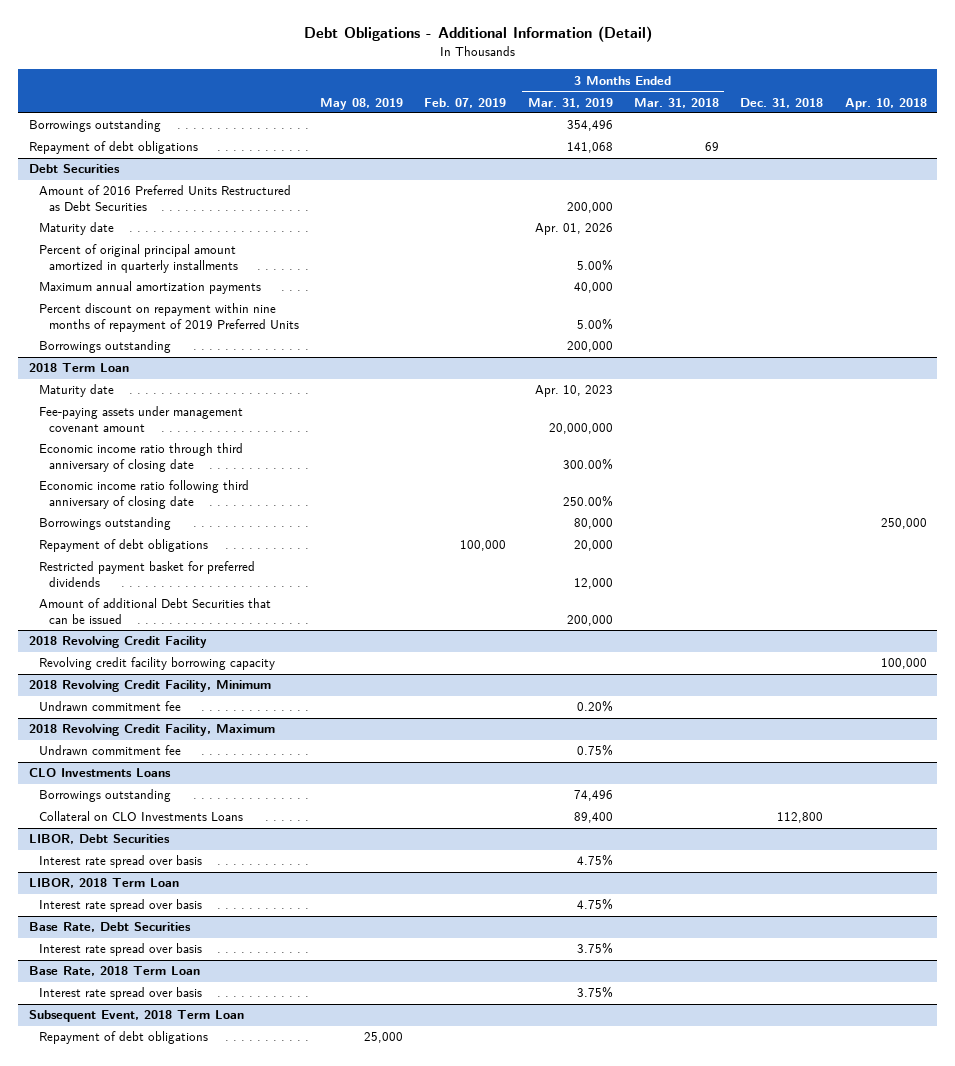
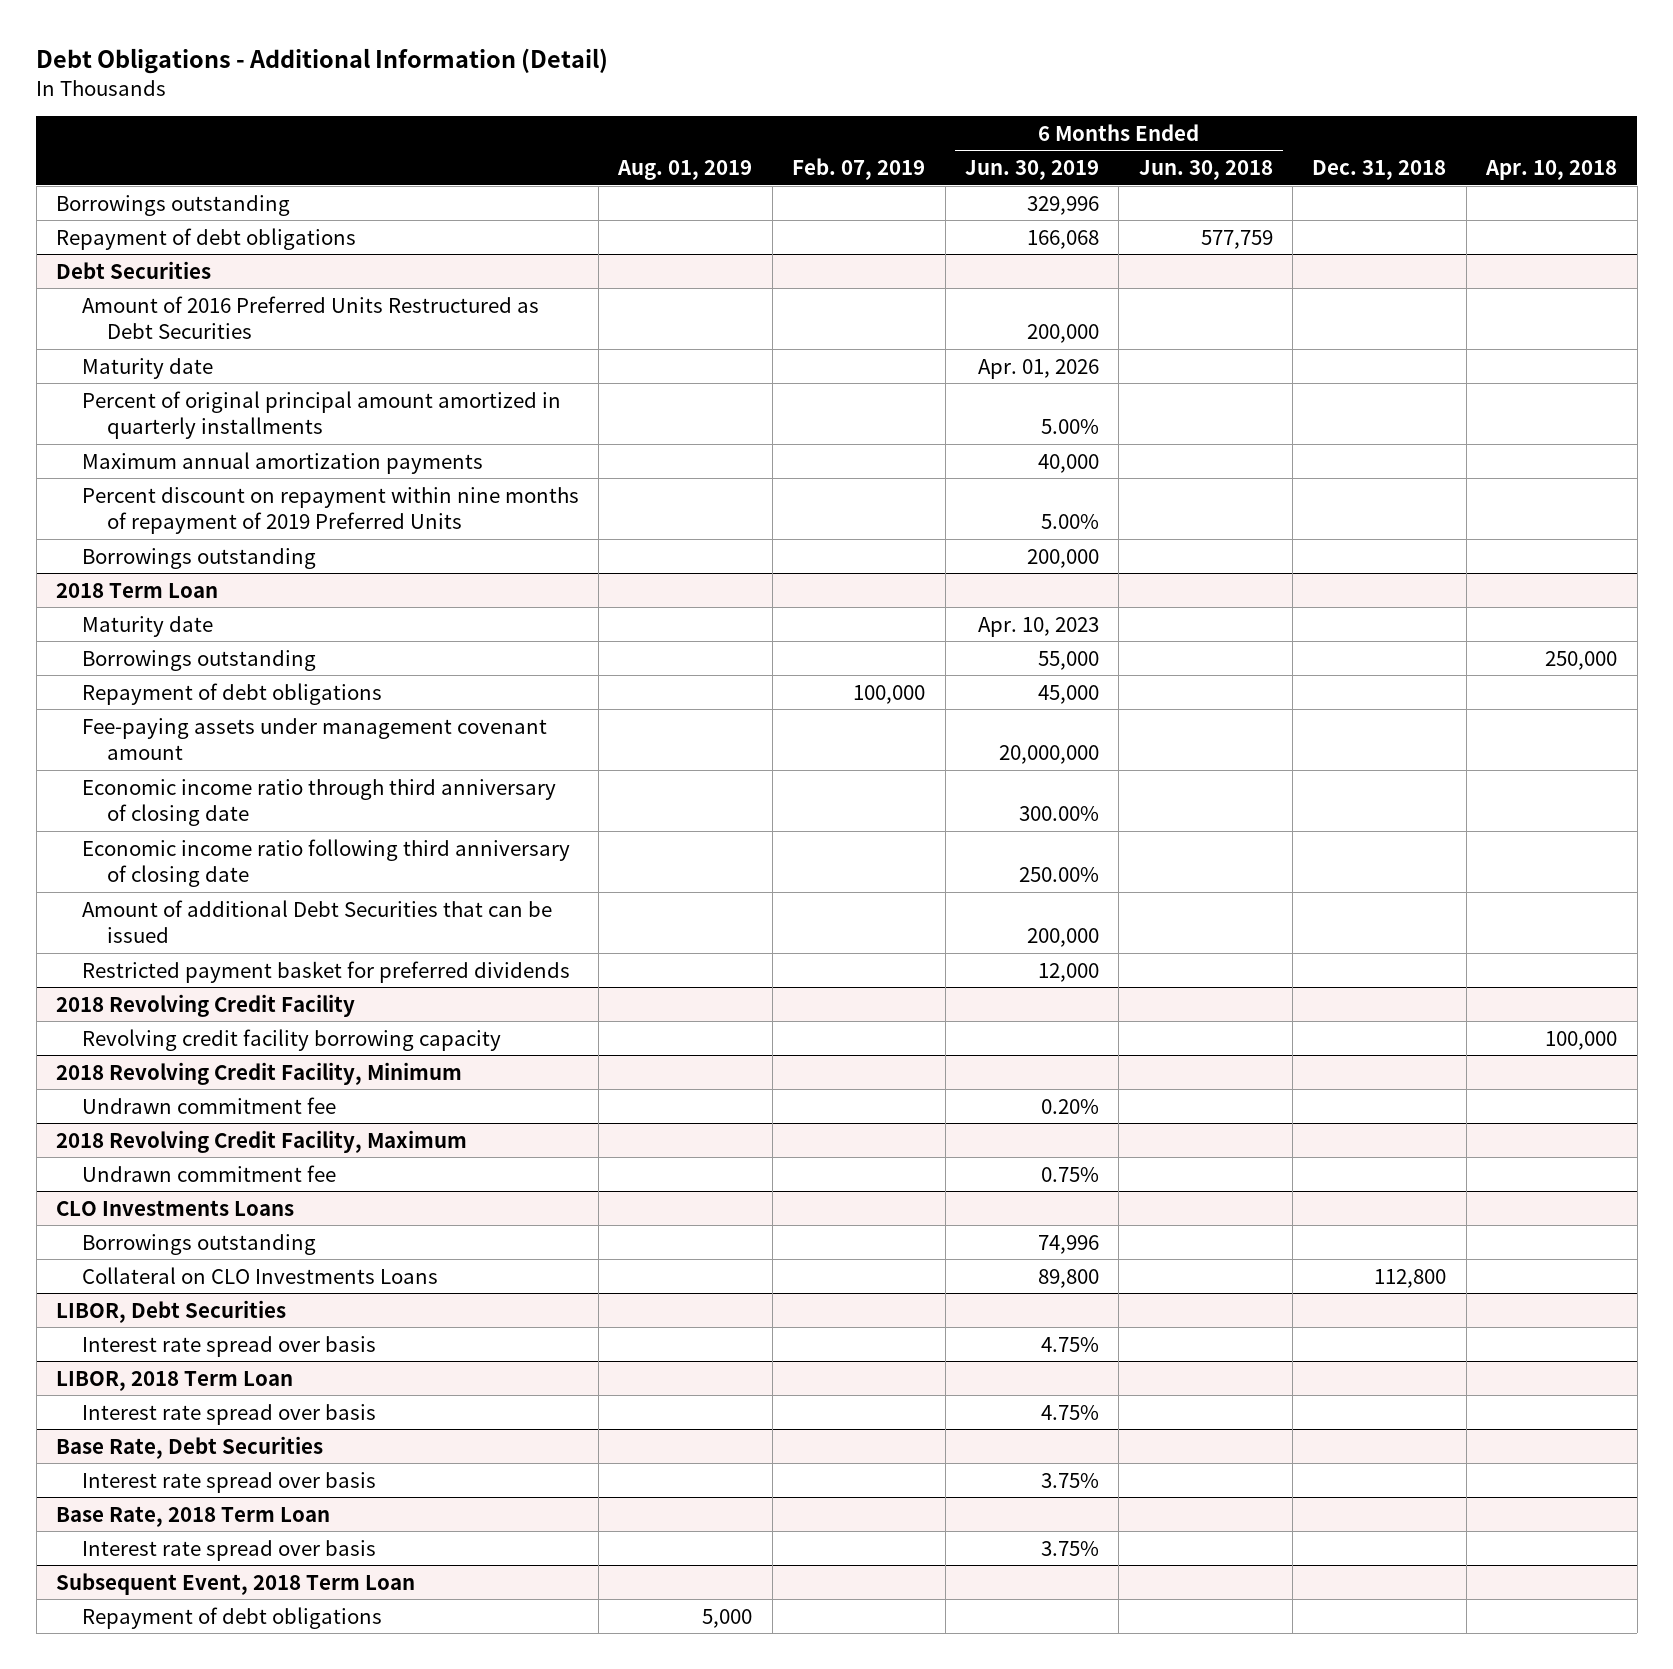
- | May 08, 2019 | Feb. 07, 2019 | 3 Months Ended Mar. 31, 2019 | 3 Months Ended Mar. 31, 2018 | Dec. 31, 2018 | Apr. 10, 2018
+ | Aug. 01, 2019 | Feb. 07, 2019 | 6 Months Ended Jun. 30, 2019 | 6 Months Ended Jun. 30, 2018 | Dec. 31, 2018 | Apr. 10, 2018
@ 2018 Term Loan
moved up: Borrowings outstanding | | | 55,000 | | | 250,000
moved up: Repayment of debt obligations | | 100,000 | 45,000 | | |
moved down: Restricted payment basket for preferred dividends | | | 12,000 | | |

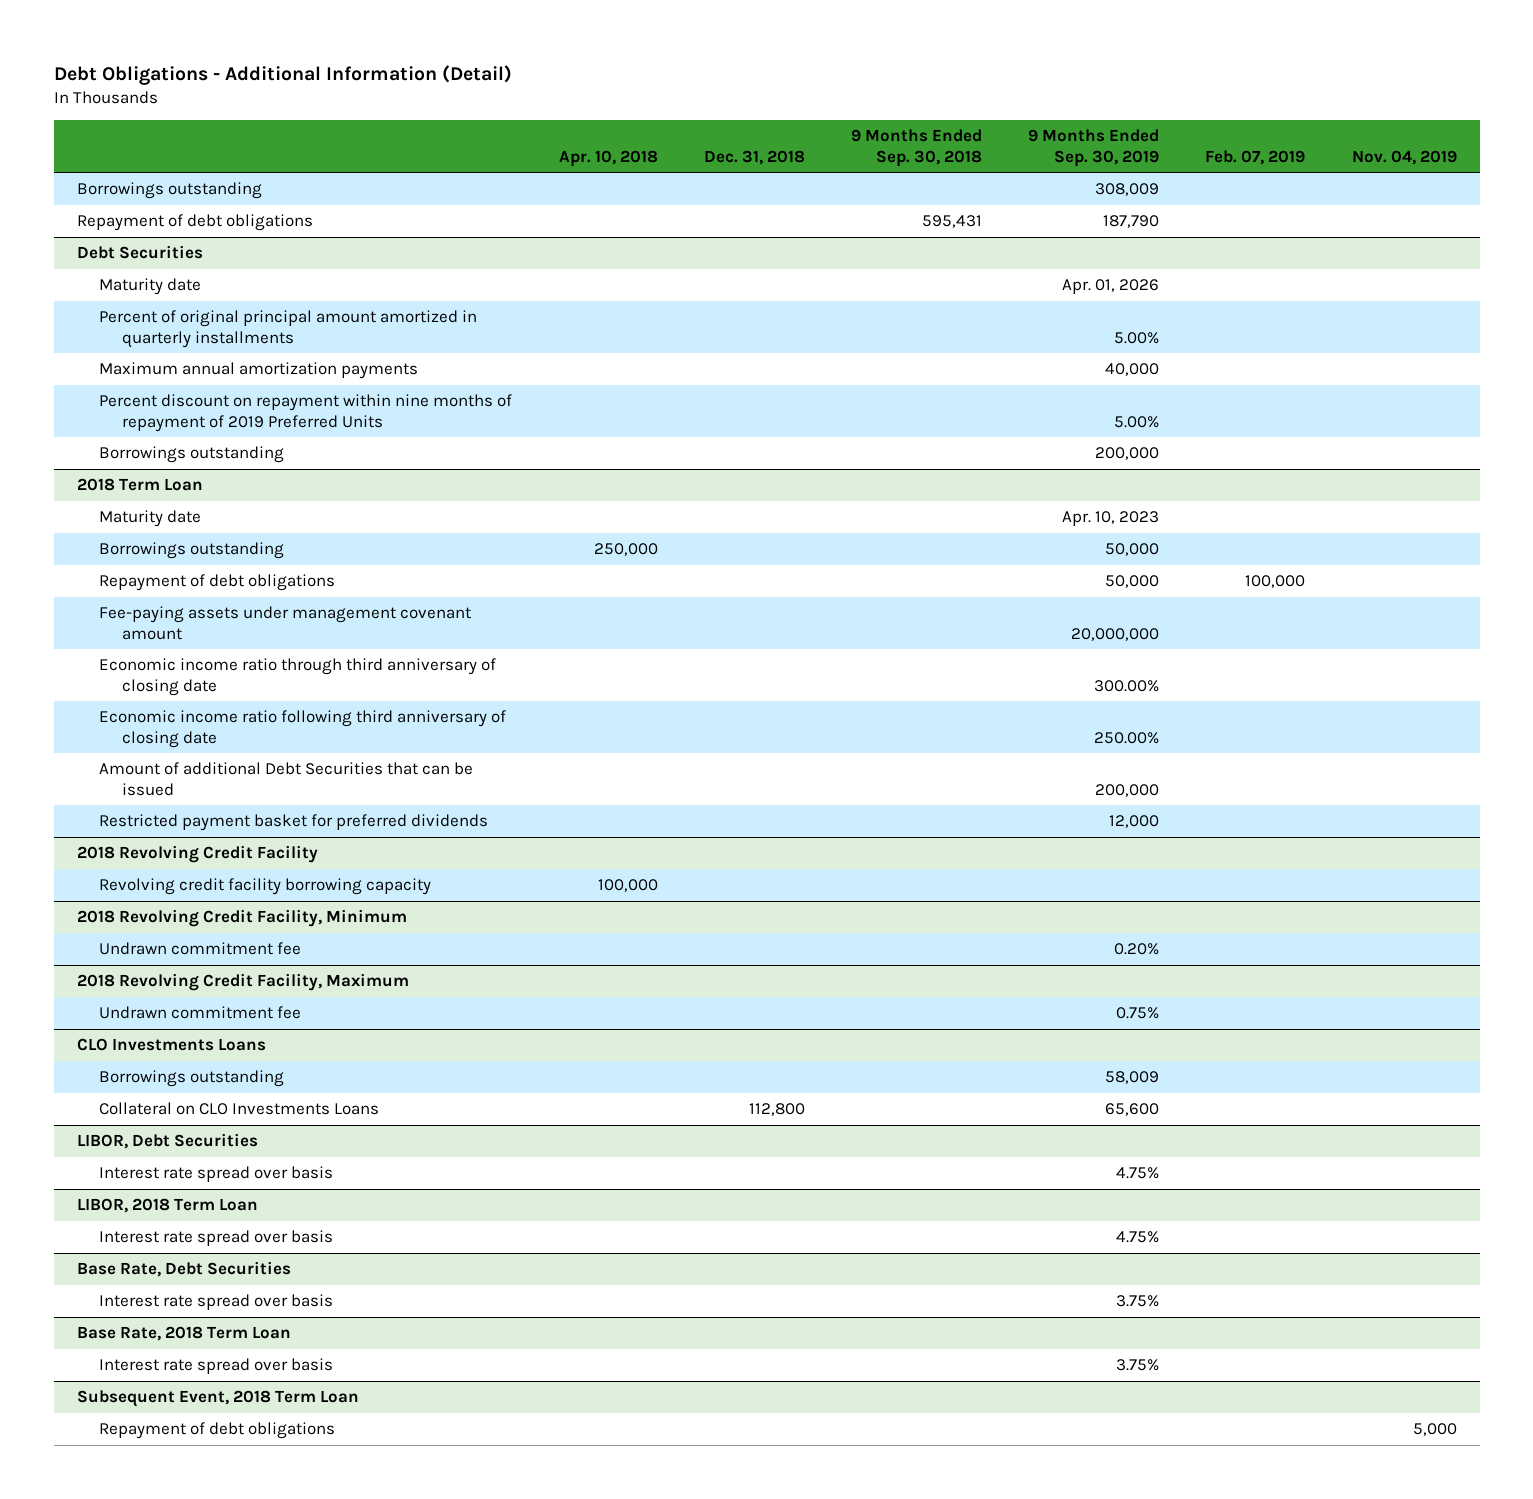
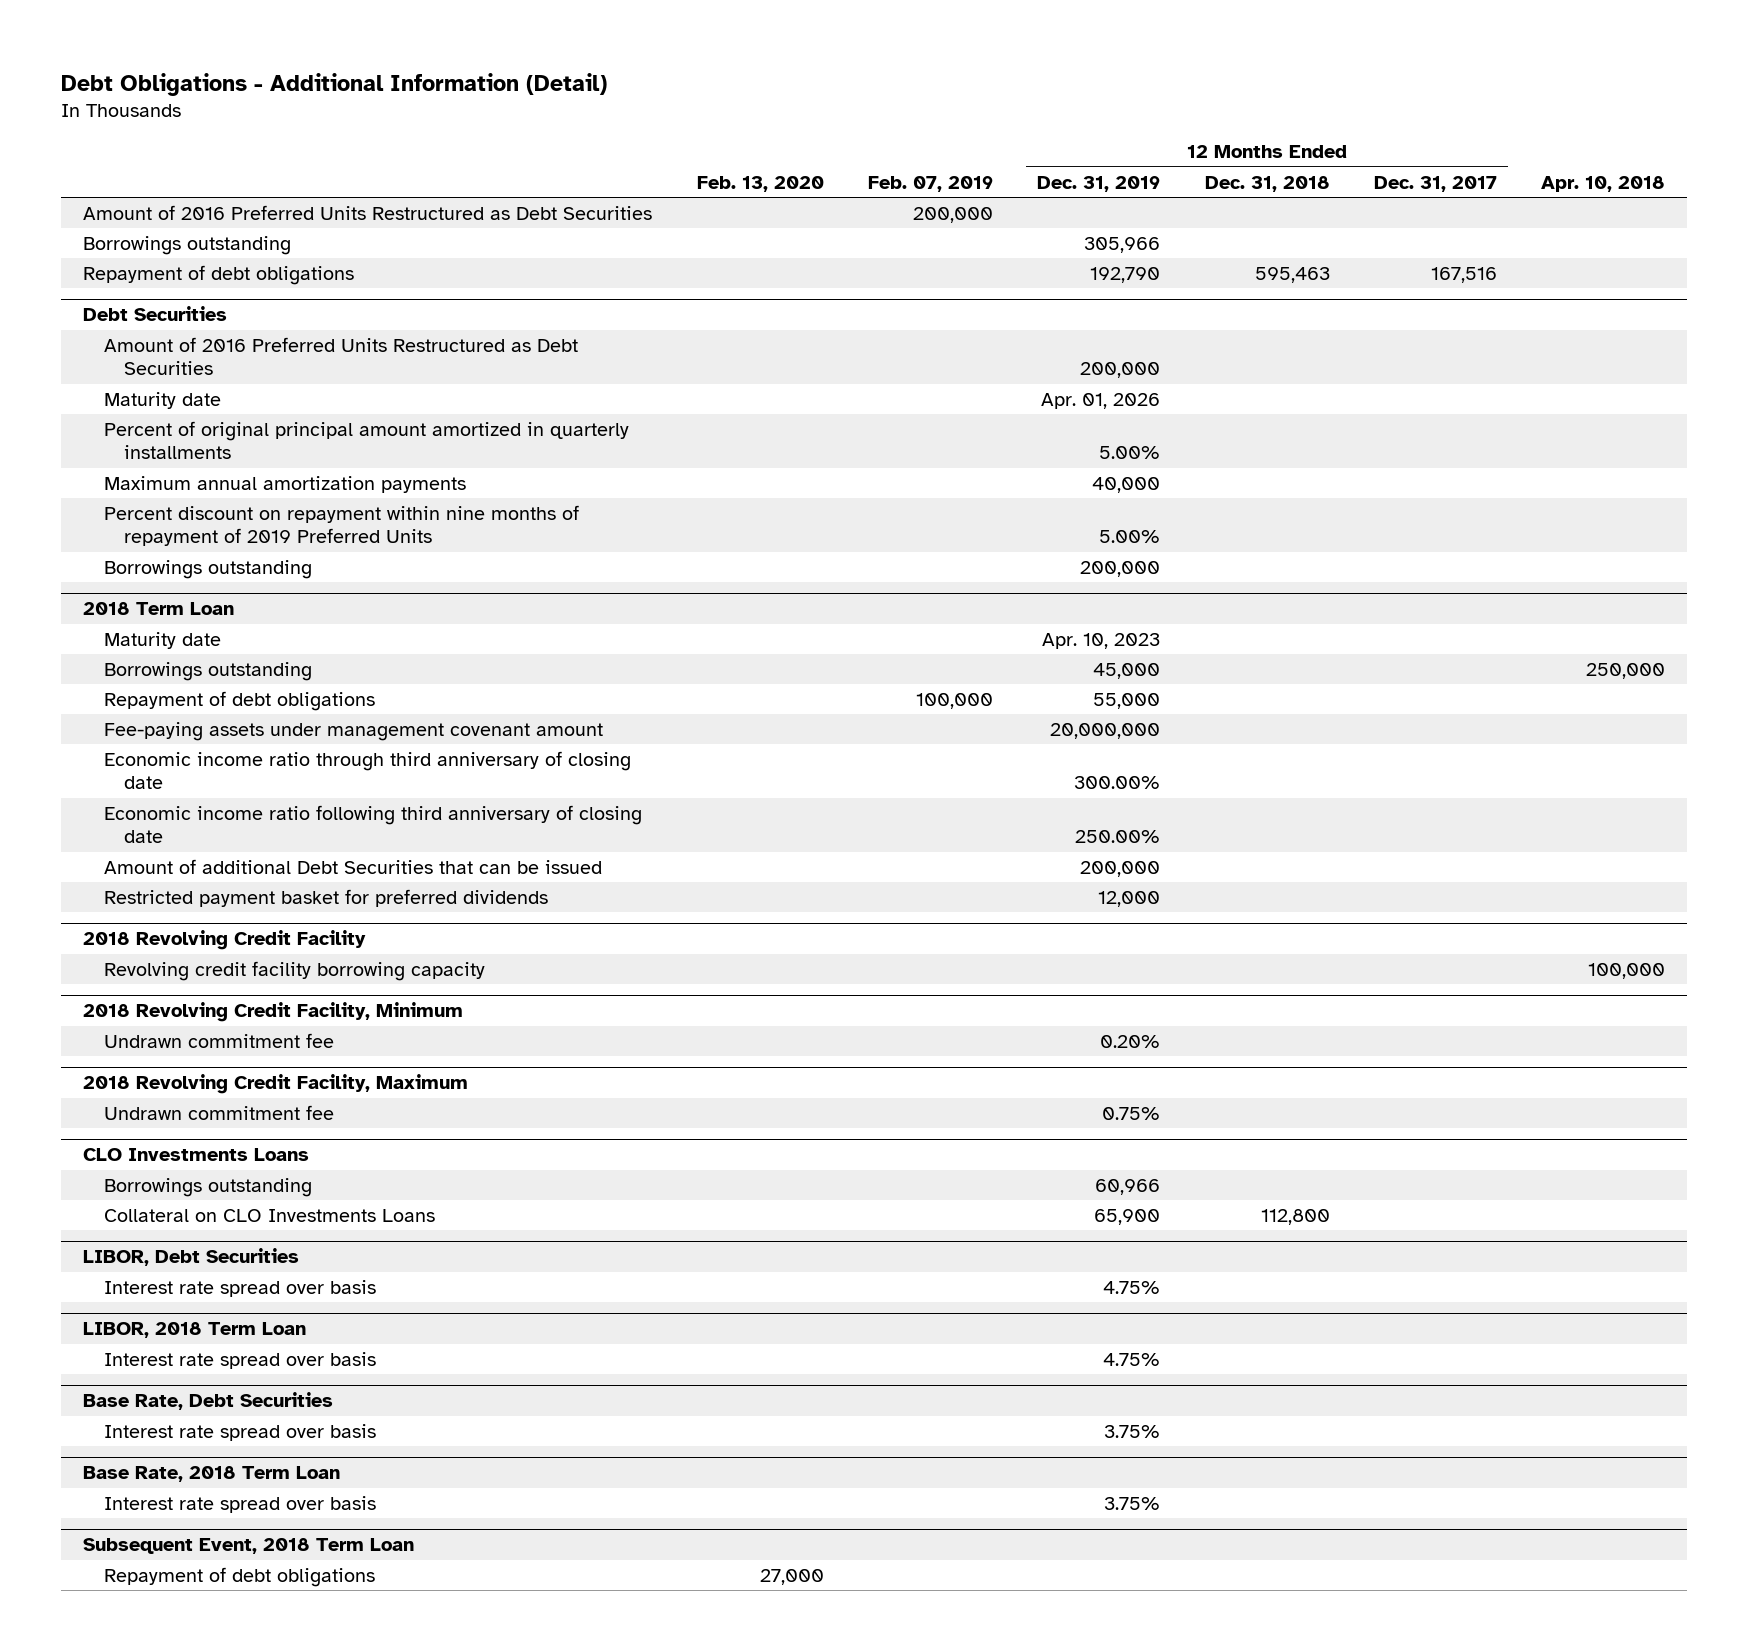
- | Apr. 10, 2018 | Dec. 31, 2018 | 9 Months Ended Sep. 30, 2018 | 9 Months Ended Sep. 30, 2019 | Feb. 07, 2019 | Nov. 04, 2019
+ | Feb. 13, 2020 | Feb. 07, 2019 | 12 Months Ended Dec. 31, 2019 | 12 Months Ended Dec. 31, 2018 | 12 Months Ended Dec. 31, 2017 | Apr. 10, 2018
+ Amount of 2016 Preferred Units Restructured as Debt Securities | | 200,000 | | | |
@ Debt Securities
+ Amount of 2016 Preferred Units Restructured as Debt Securities | | | 200,000 | | |

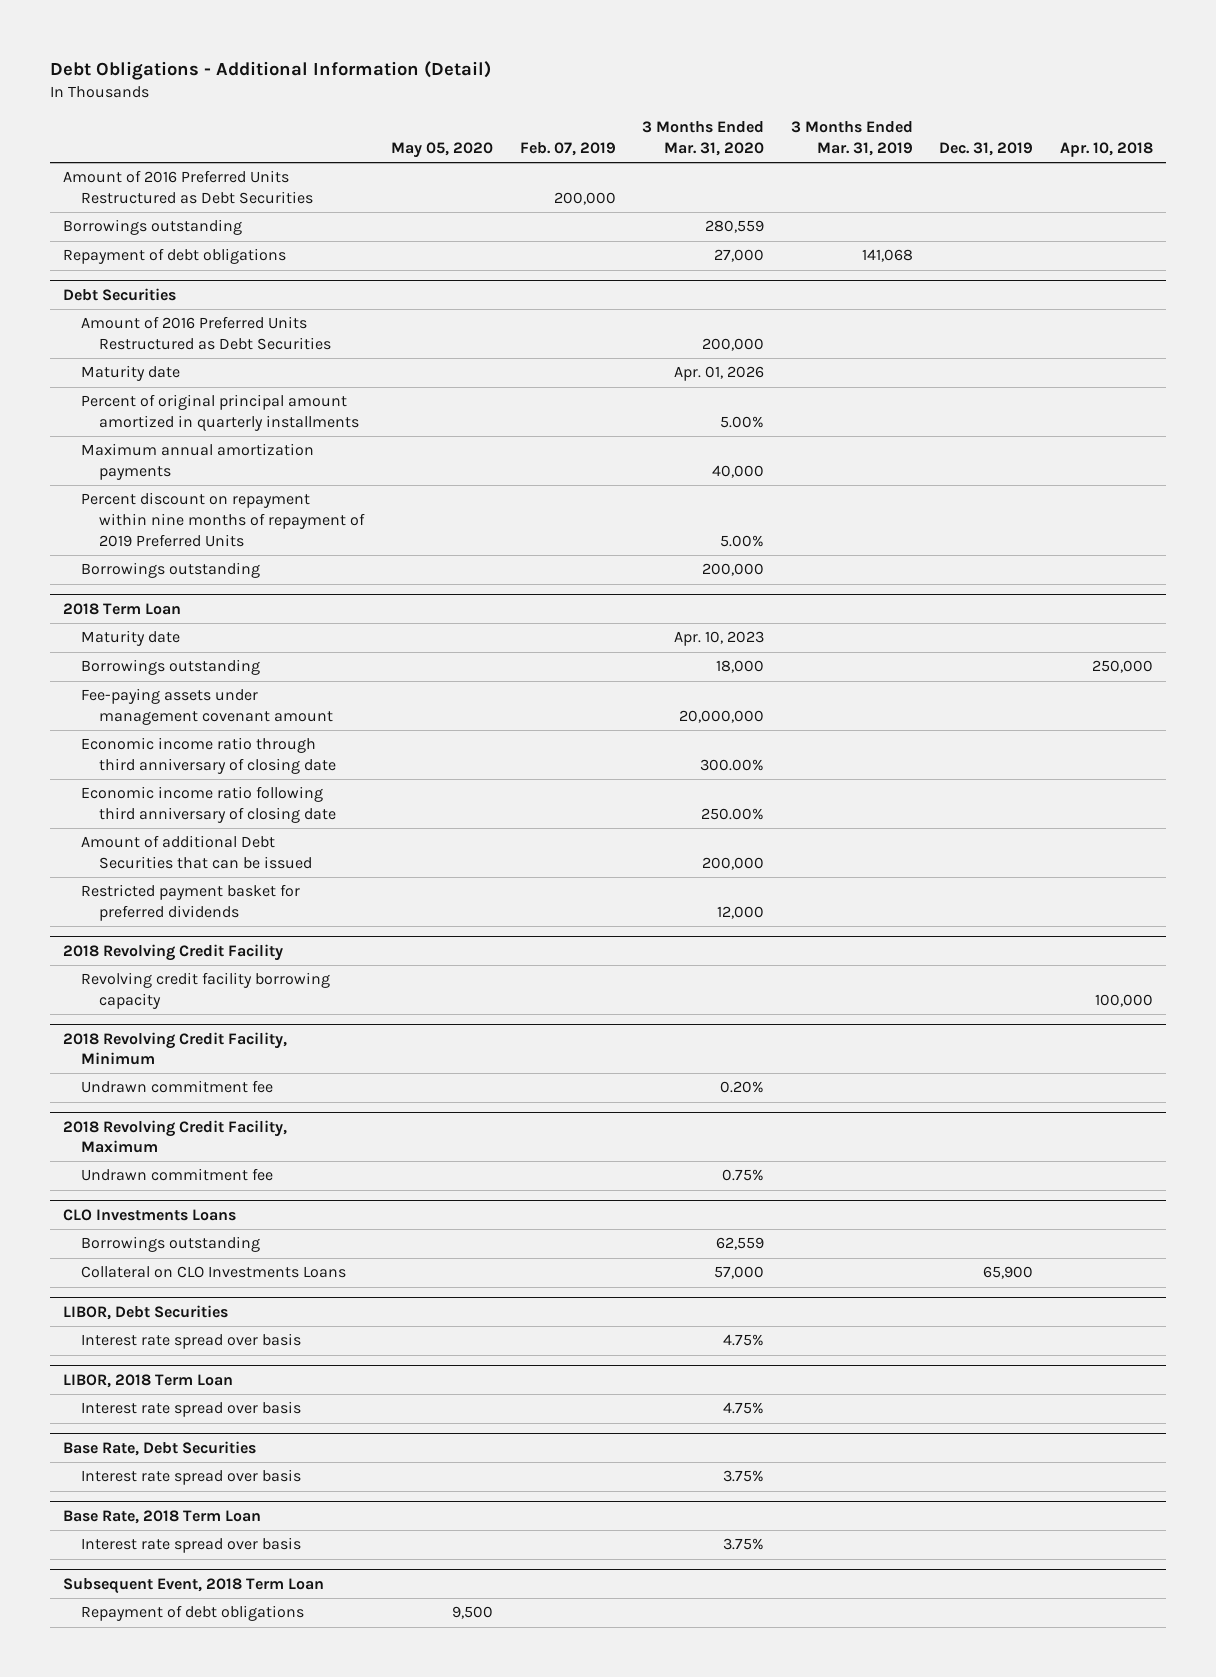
- | Feb. 13, 2020 | Feb. 07, 2019 | 12 Months Ended Dec. 31, 2019 | 12 Months Ended Dec. 31, 2018 | 12 Months Ended Dec. 31, 2017 | Apr. 10, 2018
+ | May 05, 2020 | Feb. 07, 2019 | 3 Months Ended Mar. 31, 2020 | 3 Months Ended Mar. 31, 2019 | Dec. 31, 2019 | Apr. 10, 2018
@ 2018 Term Loan
- Repayment of debt obligations | | 100,000 | 55,000 | | |

